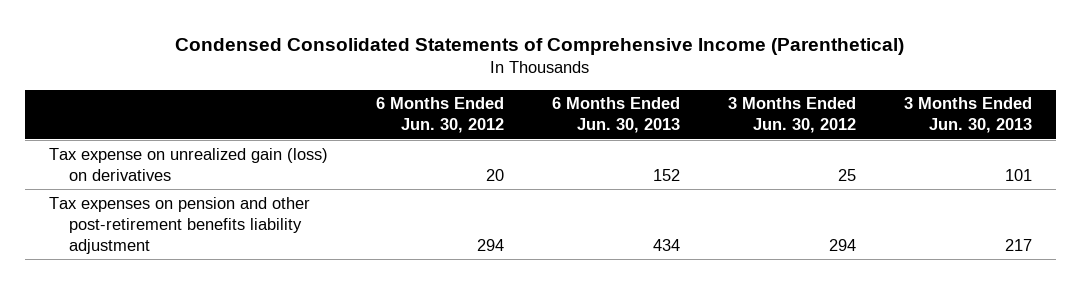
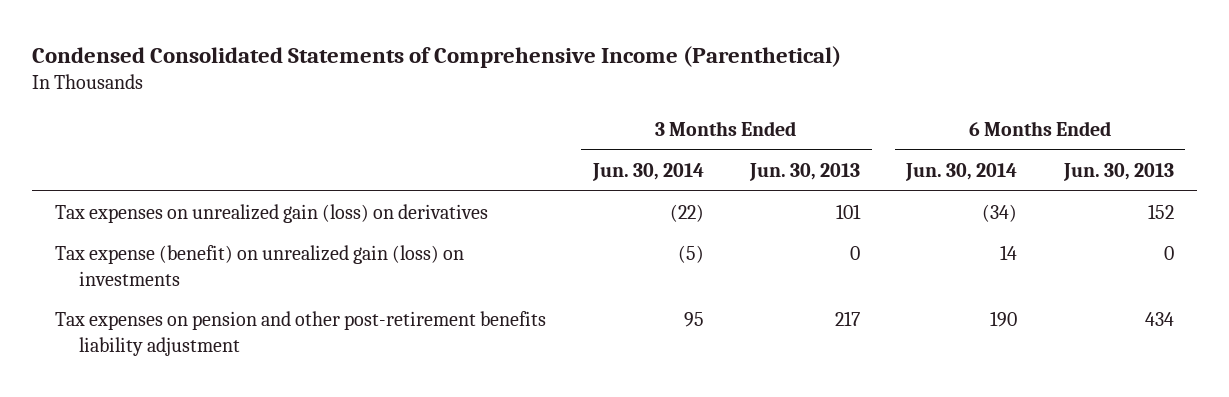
- | 6 Months Ended Jun. 30, 2012 | 6 Months Ended Jun. 30, 2013 | 3 Months Ended Jun. 30, 2012 | 3 Months Ended Jun. 30, 2013
+ | 3 Months Ended Jun. 30, 2014 | 3 Months Ended Jun. 30, 2013 | 6 Months Ended Jun. 30, 2014 | 6 Months Ended Jun. 30, 2013
- Tax expense on unrealized gain (loss) on derivatives | 20 | 152 | 25 | 101
+ Tax expenses on unrealized gain (loss) on derivatives | (22) | 101 | (34) | 152
+ Tax expense (benefit) on unrealized gain (loss) on investments | (5) | 0 | 14 | 0

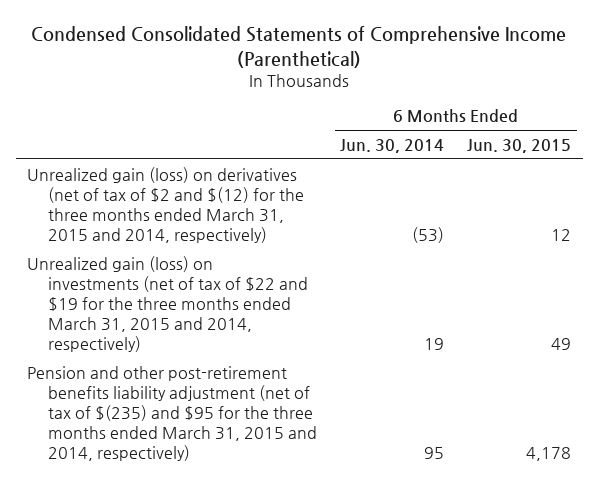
- | 3 Months Ended Jun. 30, 2014 | 3 Months Ended Jun. 30, 2013 | 6 Months Ended Jun. 30, 2014 | 6 Months Ended Jun. 30, 2013
+ | 6 Months Ended Jun. 30, 2014 | 6 Months Ended Jun. 30, 2015
- Tax expenses on unrealized gain (loss) on derivatives | (22) | 101 | (34) | 152
- Tax expense (benefit) on unrealized gain (loss) on investments | (5) | 0 | 14 | 0
- Tax expenses on pension and other post-retirement benefits liability adjustment | 95 | 217 | 190 | 434
+ Unrealized gain (loss) on derivatives (net of tax of $2 and $(12) for the three months ended March 31, 2015 and 2014, respectively) | (53) | 12
+ Unrealized gain (loss) on investments (net of tax of $22 and $19 for the three months ended March 31, 2015 and 2014, respectively) | 19 | 49
+ Pension and other post-retirement benefits liability adjustment (net of tax of $(235) and $95 for the three months ended March 31, 2015 and 2014, respectively) | 95 | 4,178

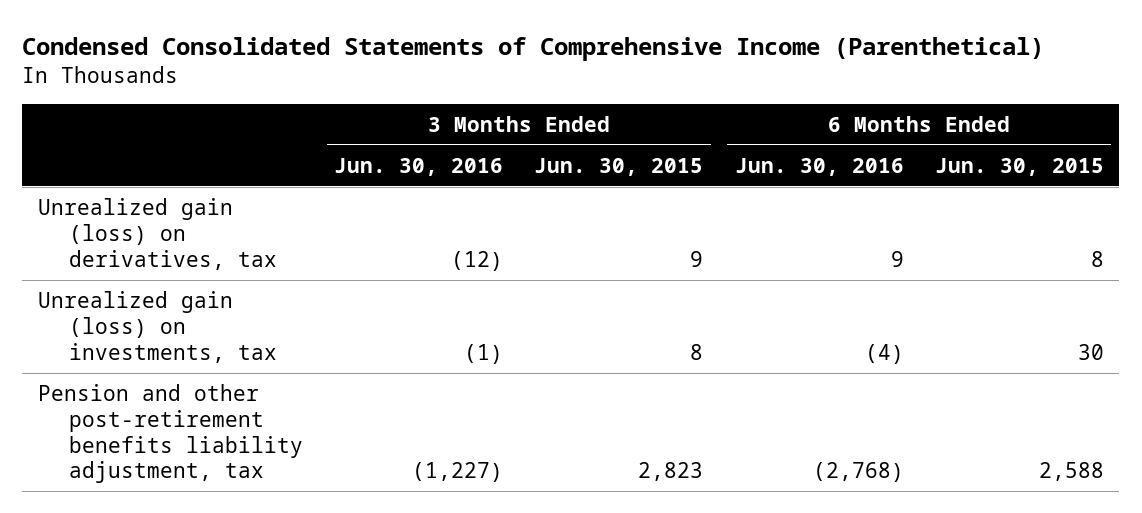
- | 6 Months Ended Jun. 30, 2014 | 6 Months Ended Jun. 30, 2015
+ | 3 Months Ended Jun. 30, 2016 | 3 Months Ended Jun. 30, 2015 | 6 Months Ended Jun. 30, 2016 | 6 Months Ended Jun. 30, 2015
- Unrealized gain (loss) on derivatives (net of tax of $2 and $(12) for the three months ended March 31, 2015 and 2014, respectively) | (53) | 12
- Unrealized gain (loss) on investments (net of tax of $22 and $19 for the three months ended March 31, 2015 and 2014, respectively) | 19 | 49
- Pension and other post-retirement benefits liability adjustment (net of tax of $(235) and $95 for the three months ended March 31, 2015 and 2014, respectively) | 95 | 4,178
+ Unrealized gain (loss) on derivatives, tax | (12) | 9 | 9 | 8
+ Unrealized gain (loss) on investments, tax | (1) | 8 | (4) | 30
+ Pension and other post-retirement benefits liability adjustment, tax | (1,227) | 2,823 | (2,768) | 2,588

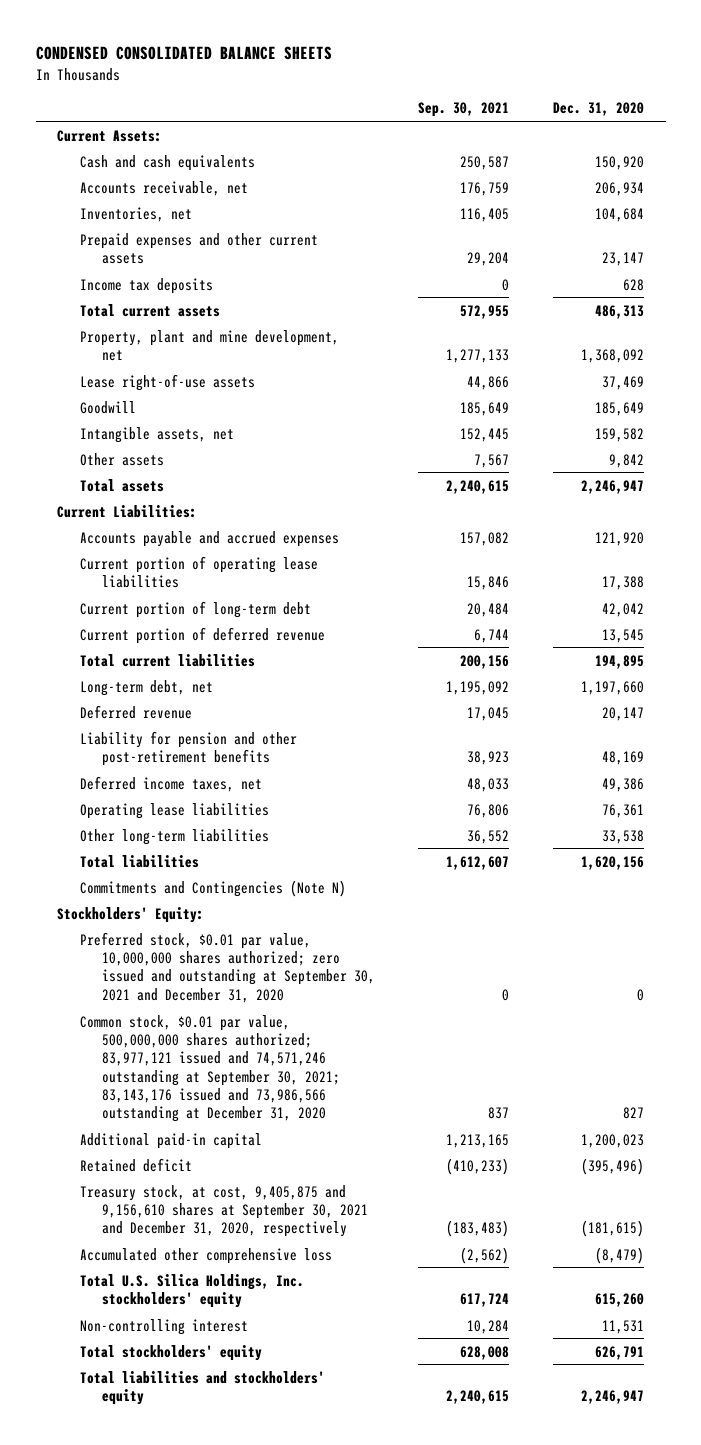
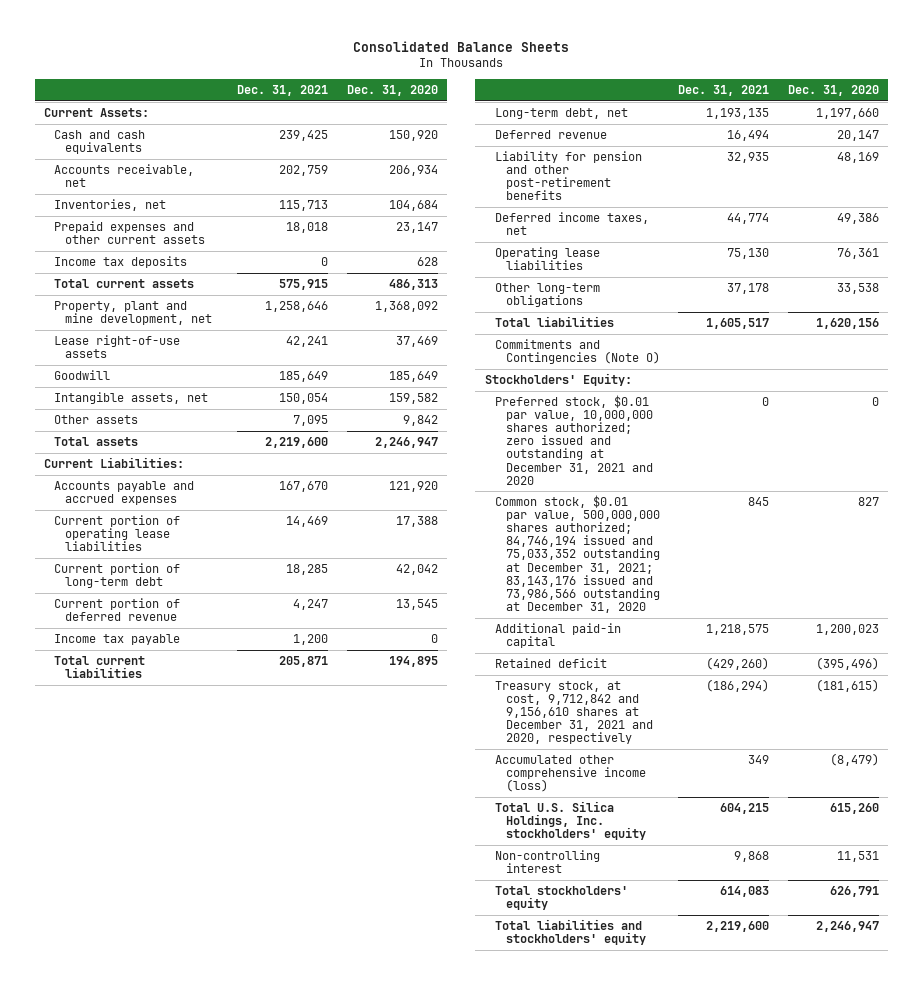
- CONDENSED CONSOLIDATED BALANCE SHEETS
+ Consolidated Balance Sheets
- | Sep. 30, 2021 | Dec. 31, 2020
+ | Dec. 31, 2021 | Dec. 31, 2020
+ Income tax payable | 1,200 | 0
- Other long-term liabilities | 36,552 | 33,538
+ Other long-term obligations | 37,178 | 33,538
- Commitments and Contingencies (Note N)
+ Commitments and Contingencies (Note O)
- Preferred stock, $0.01 par value, 10,000,000 shares authorized; zero issued and outstanding at September 30, 2021 and December 31, 2020 | 0 | 0
- Common stock, $0.01 par value, 500,000,000 shares authorized; 83,977,121 issued and 74,571,246 outstanding at September 30, 2021; 83,143,176 issued and 73,986,566 outstanding at December 31, 2020 | 837 | 827
+ Preferred stock, $0.01 par value, 10,000,000 shares authorized; zero issued and outstanding at December 31, 2021 and 2020 | 0 | 0
+ Common stock, $0.01 par value, 500,000,000 shares authorized; 84,746,194 issued and 75,033,352 outstanding at December 31, 2021; 83,143,176 issued and 73,986,566 outstanding at December 31, 2020 | 845 | 827
- Treasury stock, at cost, 9,405,875 and 9,156,610 shares at September 30, 2021 and December 31, 2020, respectively | (183,483) | (181,615)
- Accumulated other comprehensive loss | (2,562) | (8,479)
+ Treasury stock, at cost, 9,712,842 and 9,156,610 shares at December 31, 2021 and 2020, respectively | (186,294) | (181,615)
+ Accumulated other comprehensive income (loss) | 349 | (8,479)

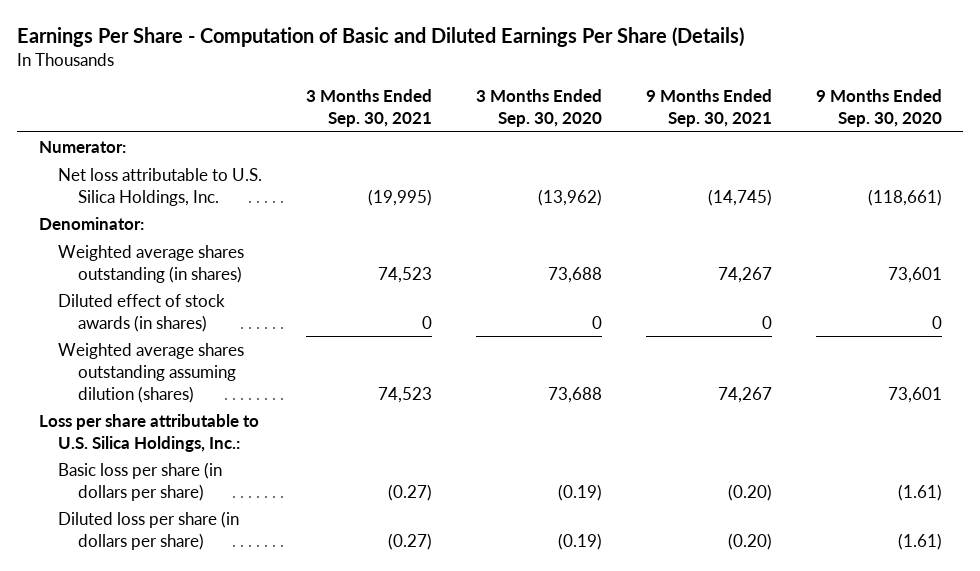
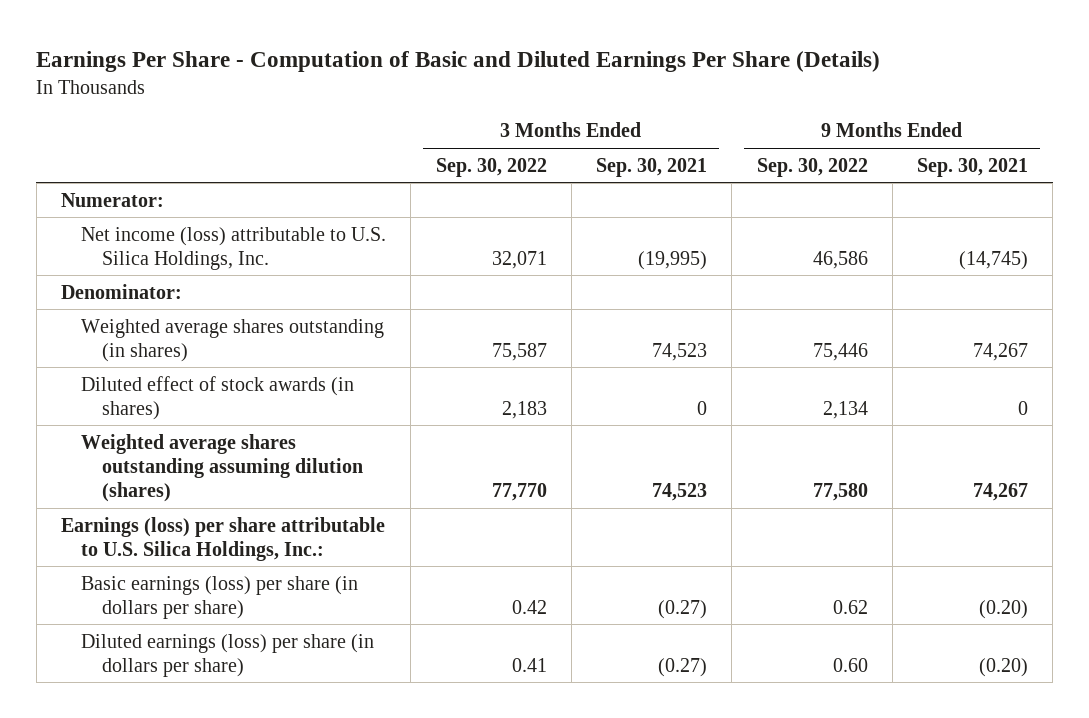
- | 3 Months Ended Sep. 30, 2021 | 3 Months Ended Sep. 30, 2020 | 9 Months Ended Sep. 30, 2021 | 9 Months Ended Sep. 30, 2020
+ | 3 Months Ended Sep. 30, 2022 | 3 Months Ended Sep. 30, 2021 | 9 Months Ended Sep. 30, 2022 | 9 Months Ended Sep. 30, 2021
- Net loss attributable to U.S. Silica Holdings, Inc. | (19,995) | (13,962) | (14,745) | (118,661)
+ Net income (loss) attributable to U.S. Silica Holdings, Inc. | 32,071 | (19,995) | 46,586 | (14,745)
- Loss per share attributable to U.S. Silica Holdings, Inc.:
- Basic loss per share (in dollars per share) | (0.27) | (0.19) | (0.20) | (1.61)
- Diluted loss per share (in dollars per share) | (0.27) | (0.19) | (0.20) | (1.61)
+ Earnings (loss) per share attributable to U.S. Silica Holdings, Inc.:
+ Basic earnings (loss) per share (in dollars per share) | 0.42 | (0.27) | 0.62 | (0.20)
+ Diluted earnings (loss) per share (in dollars per share) | 0.41 | (0.27) | 0.60 | (0.20)

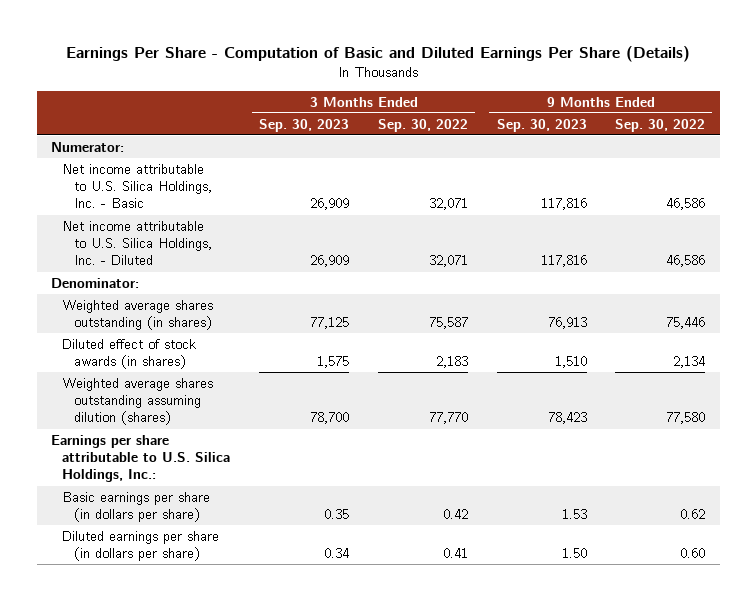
- | 3 Months Ended Sep. 30, 2022 | 3 Months Ended Sep. 30, 2021 | 9 Months Ended Sep. 30, 2022 | 9 Months Ended Sep. 30, 2021
+ | 3 Months Ended Sep. 30, 2023 | 3 Months Ended Sep. 30, 2022 | 9 Months Ended Sep. 30, 2023 | 9 Months Ended Sep. 30, 2022
- Net income (loss) attributable to U.S. Silica Holdings, Inc. | 32,071 | (19,995) | 46,586 | (14,745)
+ Net income attributable to U.S. Silica Holdings, Inc. - Basic | 26,909 | 32,071 | 117,816 | 46,586
+ Net income attributable to U.S. Silica Holdings, Inc. - Diluted | 26,909 | 32,071 | 117,816 | 46,586
- Earnings (loss) per share attributable to U.S. Silica Holdings, Inc.:
- Basic earnings (loss) per share (in dollars per share) | 0.42 | (0.27) | 0.62 | (0.20)
- Diluted earnings (loss) per share (in dollars per share) | 0.41 | (0.27) | 0.60 | (0.20)
+ Earnings per share attributable to U.S. Silica Holdings, Inc.:
+ Basic earnings per share (in dollars per share) | 0.35 | 0.42 | 1.53 | 0.62
+ Diluted earnings per share (in dollars per share) | 0.34 | 0.41 | 1.50 | 0.60

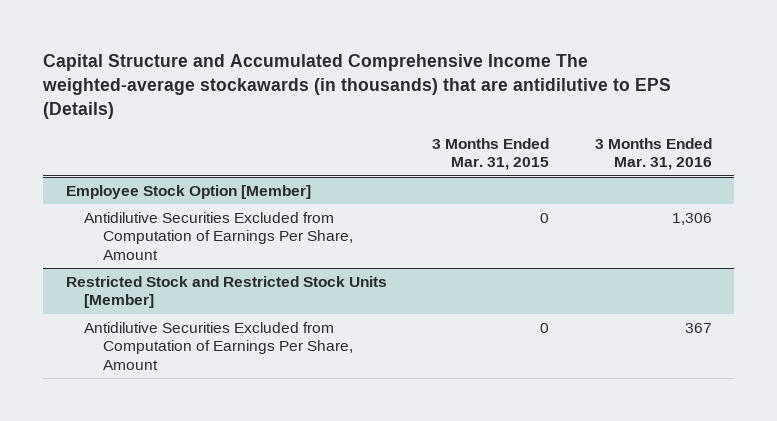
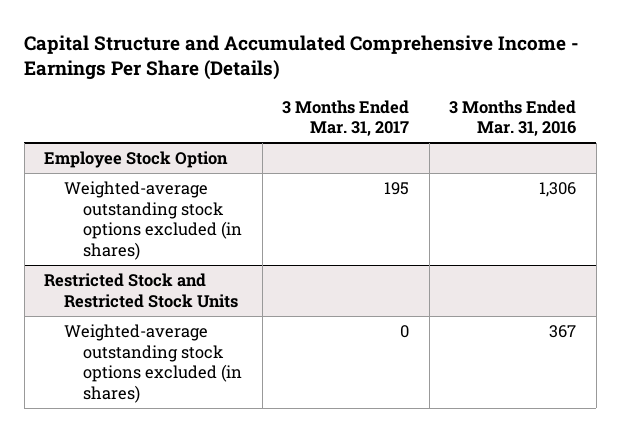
- Capital Structure and Accumulated Comprehensive Income The weighted-average stockawards (in thousands) that are antidilutive to EPS (Details)
+ Capital Structure and Accumulated Comprehensive Income - Earnings Per Share (Details)
- | 3 Months Ended Mar. 31, 2015 | 3 Months Ended Mar. 31, 2016
+ | 3 Months Ended Mar. 31, 2017 | 3 Months Ended Mar. 31, 2016
- Employee Stock Option [Member]
- Antidilutive Securities Excluded from Computation of Earnings Per Share, Amount | 0 | 1,306
- Restricted Stock and Restricted Stock Units [Member]
- Antidilutive Securities Excluded from Computation of Earnings Per Share, Amount | 0 | 367
+ Employee Stock Option
+ Weighted-average outstanding stock options excluded (in shares) | 195 | 1,306
+ Restricted Stock and Restricted Stock Units
+ Weighted-average outstanding stock options excluded (in shares) | 0 | 367

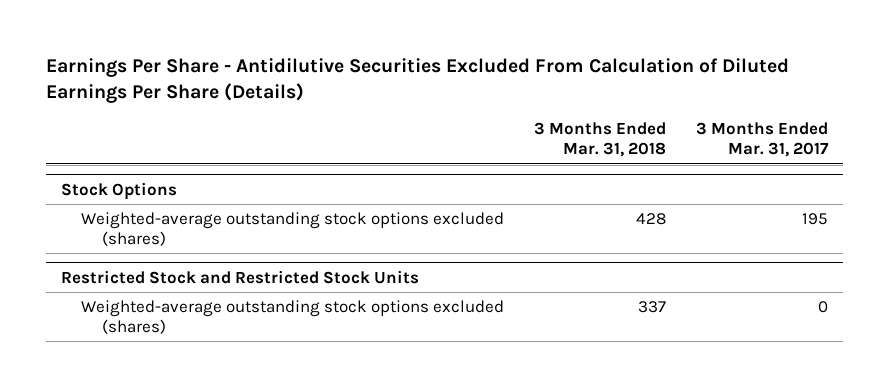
- Capital Structure and Accumulated Comprehensive Income - Earnings Per Share (Details)
+ Earnings Per Share - Antidilutive Securities Excluded From Calculation of Diluted Earnings Per Share (Details)
- | 3 Months Ended Mar. 31, 2017 | 3 Months Ended Mar. 31, 2016
+ | 3 Months Ended Mar. 31, 2018 | 3 Months Ended Mar. 31, 2017
- Employee Stock Option
- Weighted-average outstanding stock options excluded (in shares) | 195 | 1,306
+ Stock Options
+ Weighted-average outstanding stock options excluded (shares) | 428 | 195
@ Restricted Stock and Restricted Stock Units
- Weighted-average outstanding stock options excluded (in shares) | 0 | 367
+ Weighted-average outstanding stock options excluded (shares) | 337 | 0

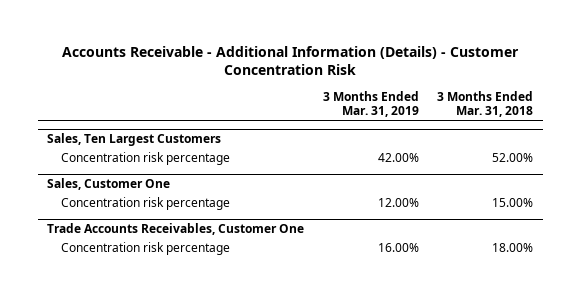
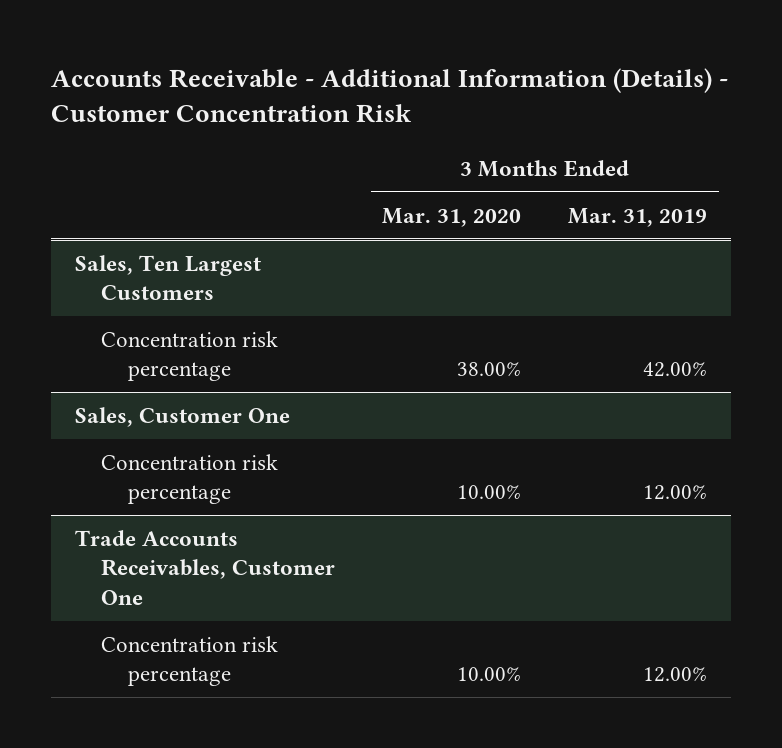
- | 3 Months Ended Mar. 31, 2019 | 3 Months Ended Mar. 31, 2018
+ | 3 Months Ended Mar. 31, 2020 | 3 Months Ended Mar. 31, 2019
@ Trade Accounts Receivables, Customer One
- Concentration risk percentage | 16.00% | 18.00%
+ Concentration risk percentage | 10.00% | 12.00%

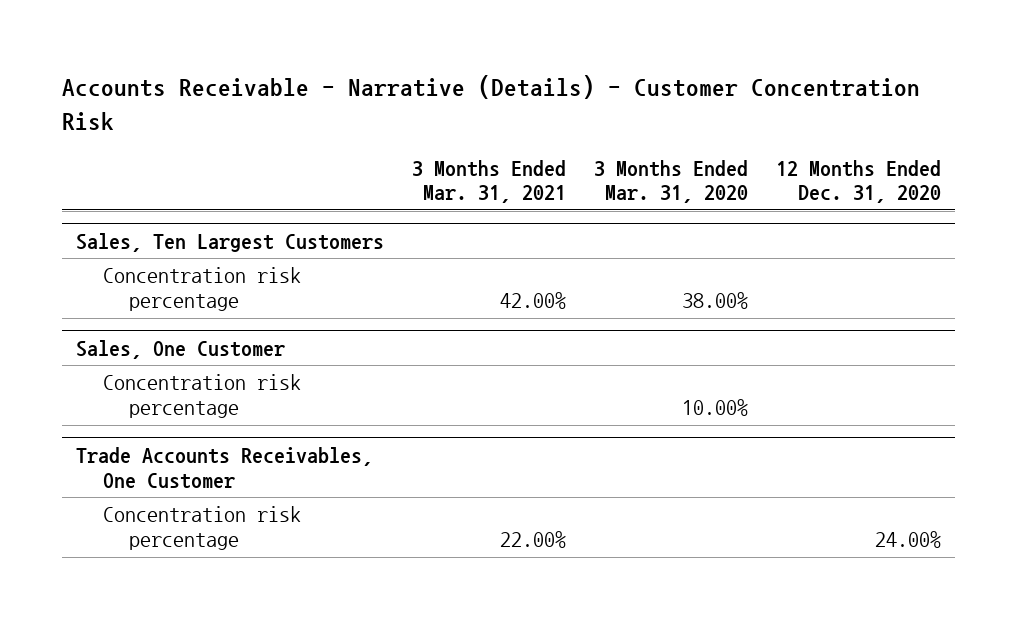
- Accounts Receivable - Additional Information (Details) - Customer Concentration Risk
+ Accounts Receivable - Narrative (Details) - Customer Concentration Risk
- | 3 Months Ended Mar. 31, 2020 | 3 Months Ended Mar. 31, 2019
+ | 3 Months Ended Mar. 31, 2021 | 3 Months Ended Mar. 31, 2020 | 12 Months Ended Dec. 31, 2020
- Sales, Customer One
- Concentration risk percentage | 10.00% | 12.00%
- Trade Accounts Receivables, Customer One
+ Sales, One Customer
+ Trade Accounts Receivables, One Customer
+ Concentration risk percentage | 22.00% | | 24.00%

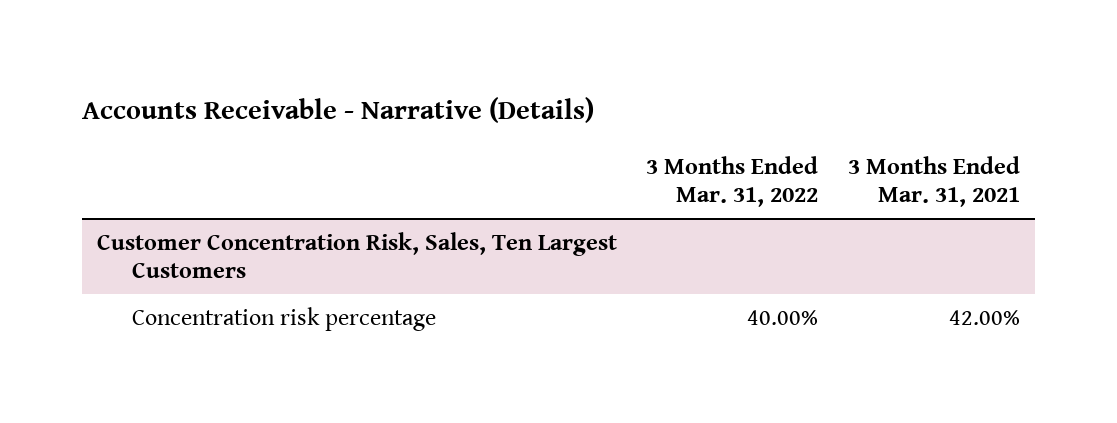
- Accounts Receivable - Narrative (Details) - Customer Concentration Risk
+ Accounts Receivable - Narrative (Details)
- | 3 Months Ended Mar. 31, 2021 | 3 Months Ended Mar. 31, 2020 | 12 Months Ended Dec. 31, 2020
+ | 3 Months Ended Mar. 31, 2022 | 3 Months Ended Mar. 31, 2021
- Sales, Ten Largest Customers
+ Customer Concentration Risk, Sales, Ten Largest Customers
- Sales, One Customer
- Concentration risk percentage | | 10.00% |
- Trade Accounts Receivables, One Customer
- Concentration risk percentage | 22.00% | | 24.00%

